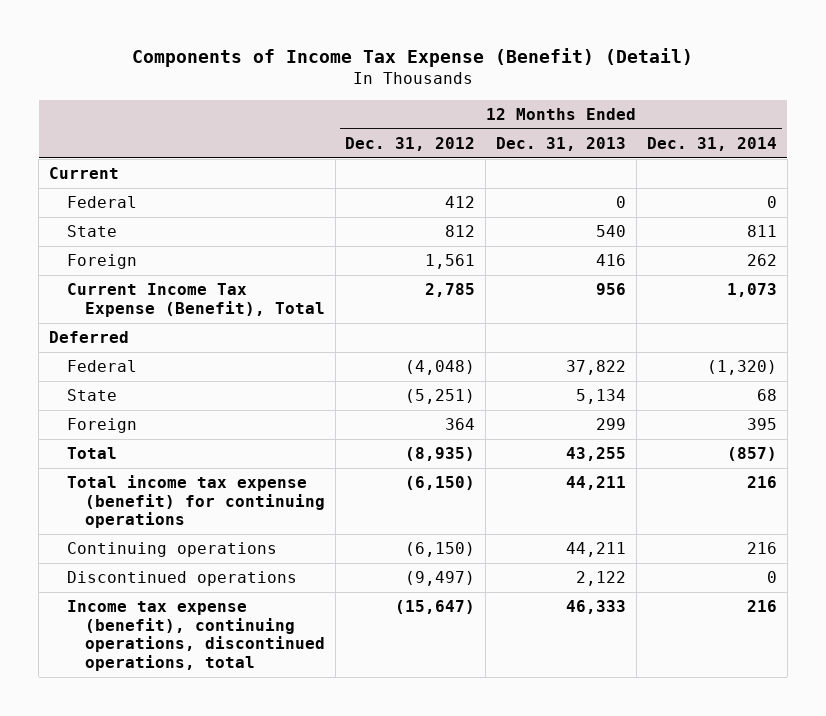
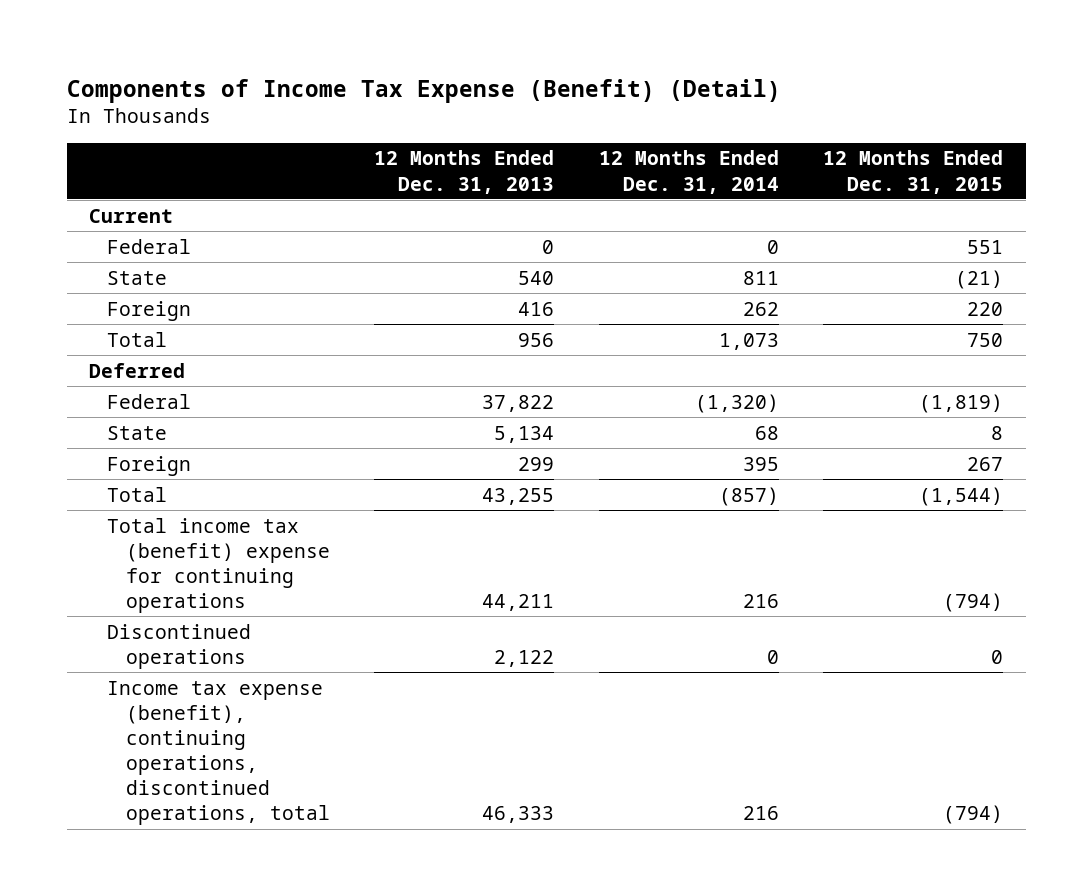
- | 12 Months Ended Dec. 31, 2012 | 12 Months Ended Dec. 31, 2013 | 12 Months Ended Dec. 31, 2014
+ | 12 Months Ended Dec. 31, 2013 | 12 Months Ended Dec. 31, 2014 | 12 Months Ended Dec. 31, 2015
- Current Income Tax Expense (Benefit), Total | 2,785 | 956 | 1,073
+ Total | 956 | 1,073 | 750
- Total income tax expense (benefit) for continuing operations | (6,150) | 44,211 | 216
- Continuing operations | (6,150) | 44,211 | 216
+ Total income tax (benefit) expense for continuing operations | 44,211 | 216 | (794)

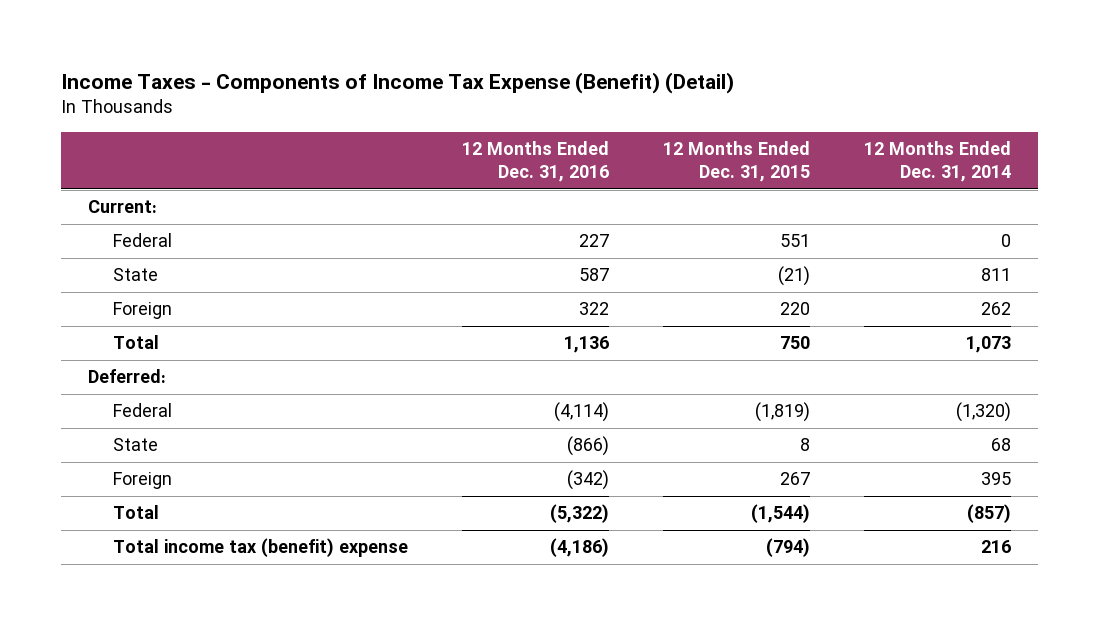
- Components of Income Tax Expense (Benefit) (Detail)
+ Income Taxes - Components of Income Tax Expense (Benefit) (Detail)
- | 12 Months Ended Dec. 31, 2013 | 12 Months Ended Dec. 31, 2014 | 12 Months Ended Dec. 31, 2015
+ | 12 Months Ended Dec. 31, 2016 | 12 Months Ended Dec. 31, 2015 | 12 Months Ended Dec. 31, 2014
- Current
+ Current:
- Deferred
+ Deferred:
- Total income tax (benefit) expense for continuing operations | 44,211 | 216 | (794)
- Discontinued operations | 2,122 | 0 | 0
- Income tax expense (benefit), continuing operations, discontinued operations, total | 46,333 | 216 | (794)
+ Total income tax (benefit) expense | (4,186) | (794) | 216

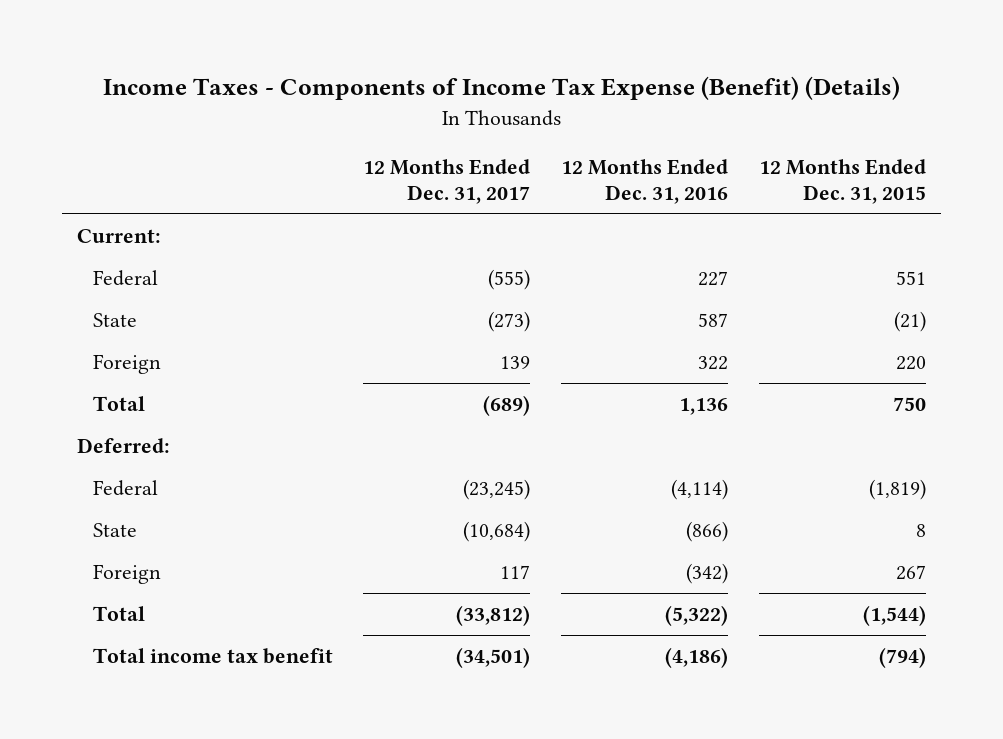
- Income Taxes - Components of Income Tax Expense (Benefit) (Detail)
+ Income Taxes - Components of Income Tax Expense (Benefit) (Details)
- | 12 Months Ended Dec. 31, 2016 | 12 Months Ended Dec. 31, 2015 | 12 Months Ended Dec. 31, 2014
+ | 12 Months Ended Dec. 31, 2017 | 12 Months Ended Dec. 31, 2016 | 12 Months Ended Dec. 31, 2015
- Total income tax (benefit) expense | (4,186) | (794) | 216
+ Total income tax benefit | (34,501) | (4,186) | (794)

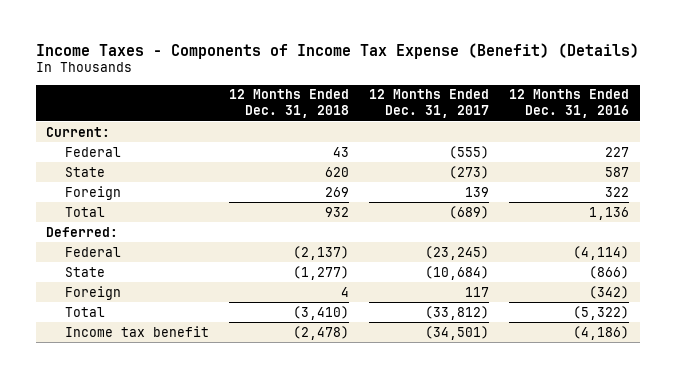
- | 12 Months Ended Dec. 31, 2017 | 12 Months Ended Dec. 31, 2016 | 12 Months Ended Dec. 31, 2015
+ | 12 Months Ended Dec. 31, 2018 | 12 Months Ended Dec. 31, 2017 | 12 Months Ended Dec. 31, 2016
- Total income tax benefit | (34,501) | (4,186) | (794)
+ Income tax benefit | (2,478) | (34,501) | (4,186)

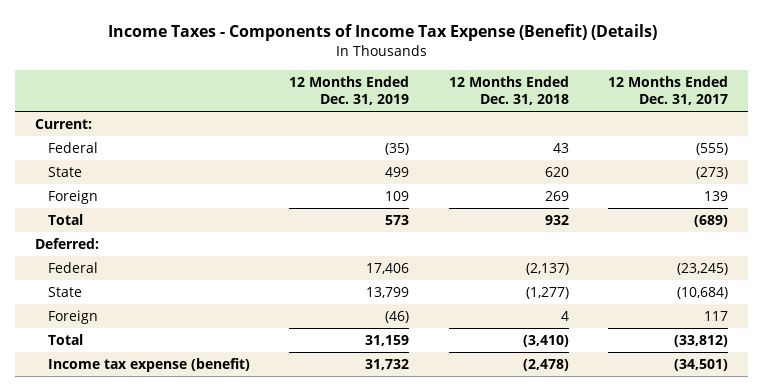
- | 12 Months Ended Dec. 31, 2018 | 12 Months Ended Dec. 31, 2017 | 12 Months Ended Dec. 31, 2016
+ | 12 Months Ended Dec. 31, 2019 | 12 Months Ended Dec. 31, 2018 | 12 Months Ended Dec. 31, 2017
- Income tax benefit | (2,478) | (34,501) | (4,186)
+ Income tax expense (benefit) | 31,732 | (2,478) | (34,501)

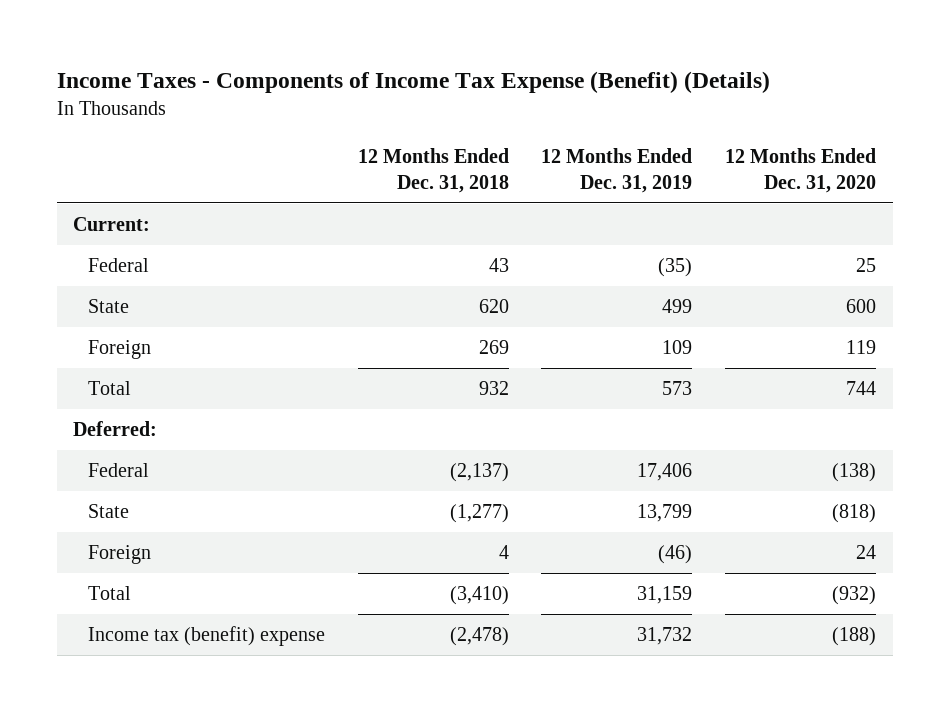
- | 12 Months Ended Dec. 31, 2019 | 12 Months Ended Dec. 31, 2018 | 12 Months Ended Dec. 31, 2017
+ | 12 Months Ended Dec. 31, 2018 | 12 Months Ended Dec. 31, 2019 | 12 Months Ended Dec. 31, 2020
- Income tax expense (benefit) | 31,732 | (2,478) | (34,501)
+ Income tax (benefit) expense | (2,478) | 31,732 | (188)

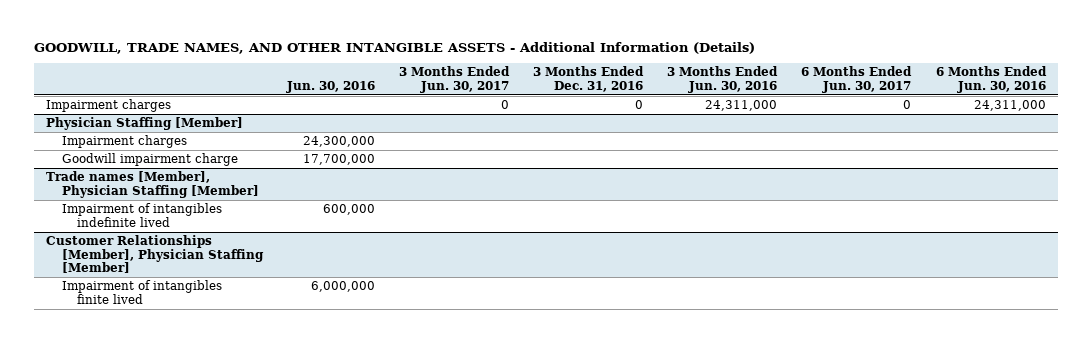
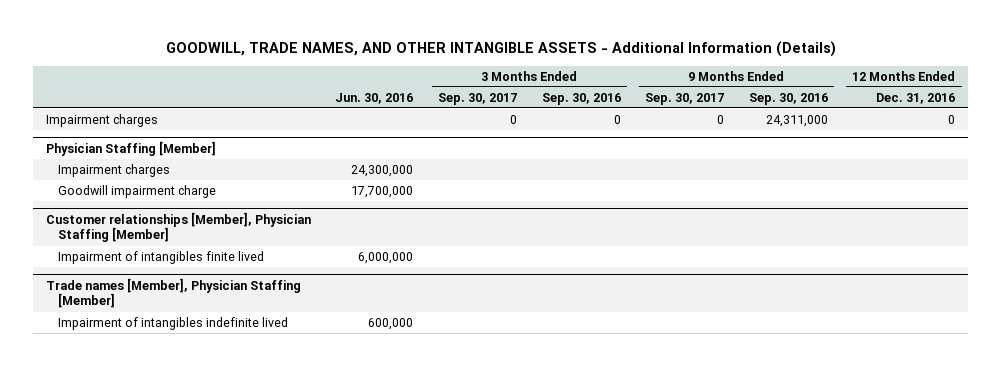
- | Jun. 30, 2016 | 3 Months Ended Jun. 30, 2017 | 3 Months Ended Dec. 31, 2016 | 3 Months Ended Jun. 30, 2016 | 6 Months Ended Jun. 30, 2017 | 6 Months Ended Jun. 30, 2016
+ | Jun. 30, 2016 | 3 Months Ended Sep. 30, 2017 | 3 Months Ended Sep. 30, 2016 | 9 Months Ended Sep. 30, 2017 | 9 Months Ended Sep. 30, 2016 | 12 Months Ended Dec. 31, 2016
+ Customer relationships [Member], Physician Staffing [Member]
+ Impairment of intangibles finite lived | 6,000,000 | | | | |
- Customer Relationships [Member], Physician Staffing [Member]
- Impairment of intangibles finite lived | 6,000,000 | | | | |

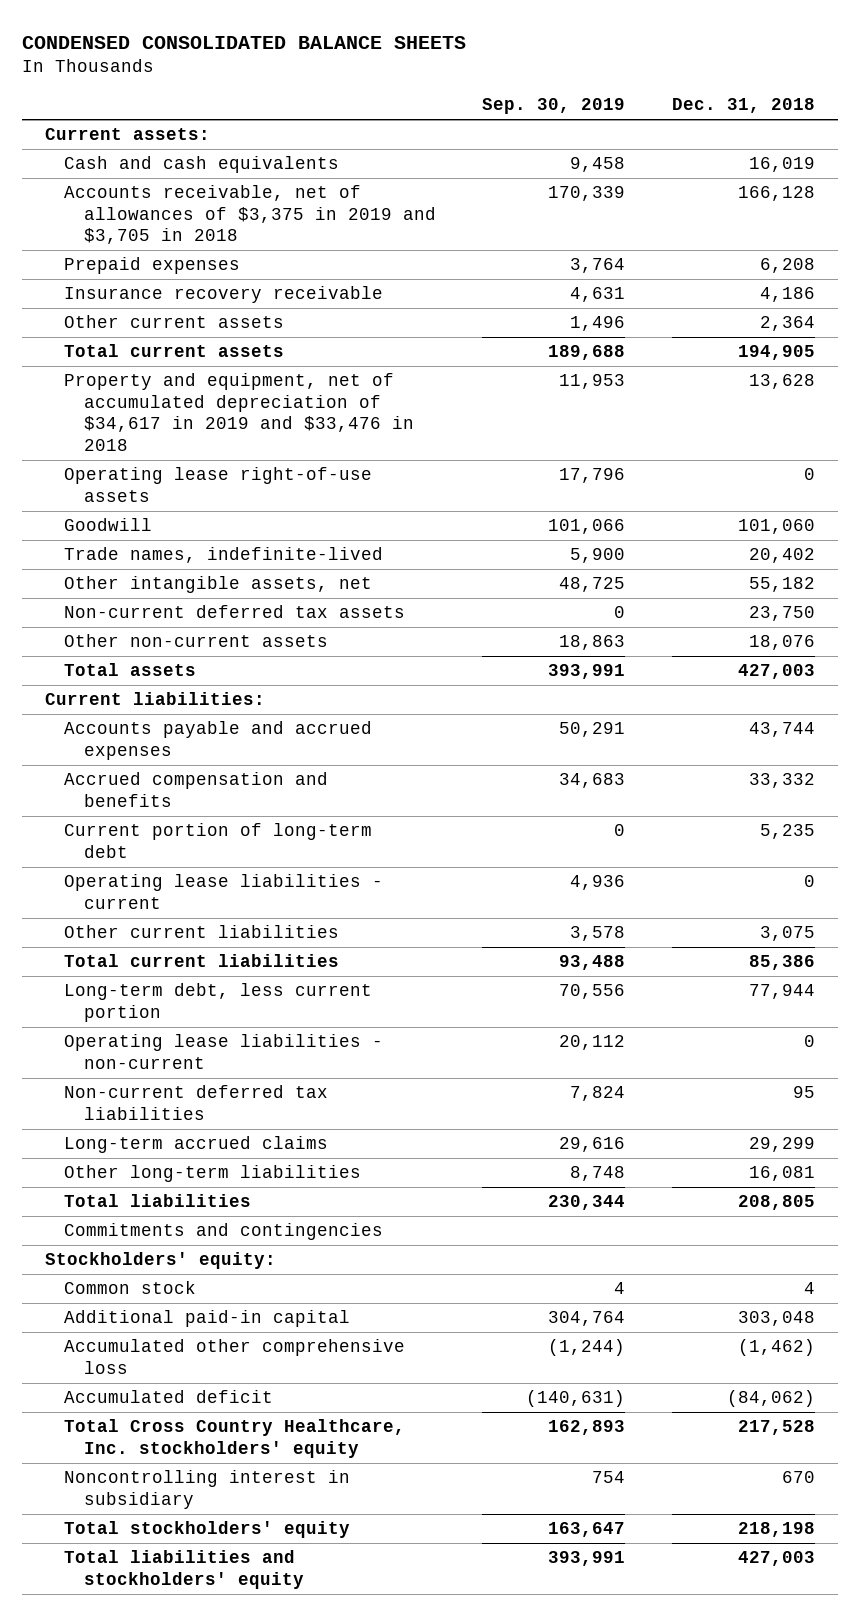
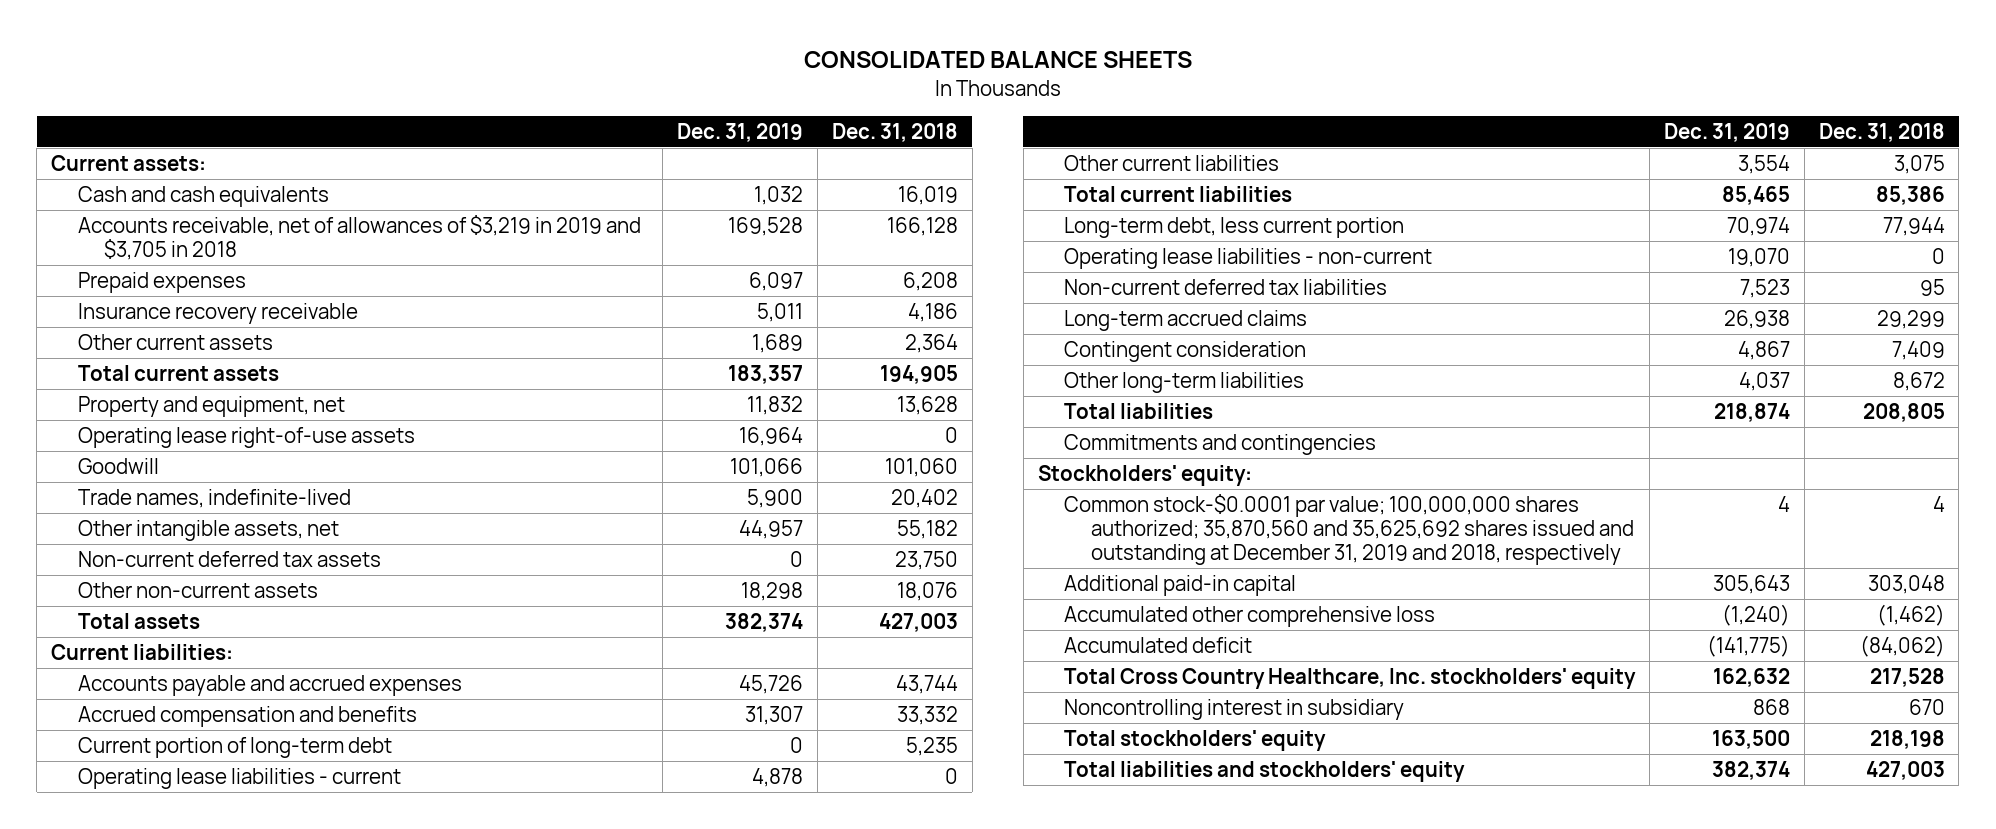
- CONDENSED CONSOLIDATED BALANCE SHEETS
+ CONSOLIDATED BALANCE SHEETS
- | Sep. 30, 2019 | Dec. 31, 2018
+ | Dec. 31, 2019 | Dec. 31, 2018
- Accounts receivable, net of allowances of $3,375 in 2019 and $3,705 in 2018 | 170,339 | 166,128
+ Accounts receivable, net of allowances of $3,219 in 2019 and $3,705 in 2018 | 169,528 | 166,128
- Property and equipment, net of accumulated depreciation of $34,617 in 2019 and $33,476 in 2018 | 11,953 | 13,628
+ Property and equipment, net | 11,832 | 13,628
- Other long-term liabilities | 8,748 | 16,081
+ Contingent consideration | 4,867 | 7,409
+ Other long-term liabilities | 4,037 | 8,672
- Common stock | 4 | 4
+ Common stock-$0.0001 par value; 100,000,000 shares authorized; 35,870,560 and 35,625,692 shares issued and outstanding at December 31, 2019 and 2018, respectively | 4 | 4

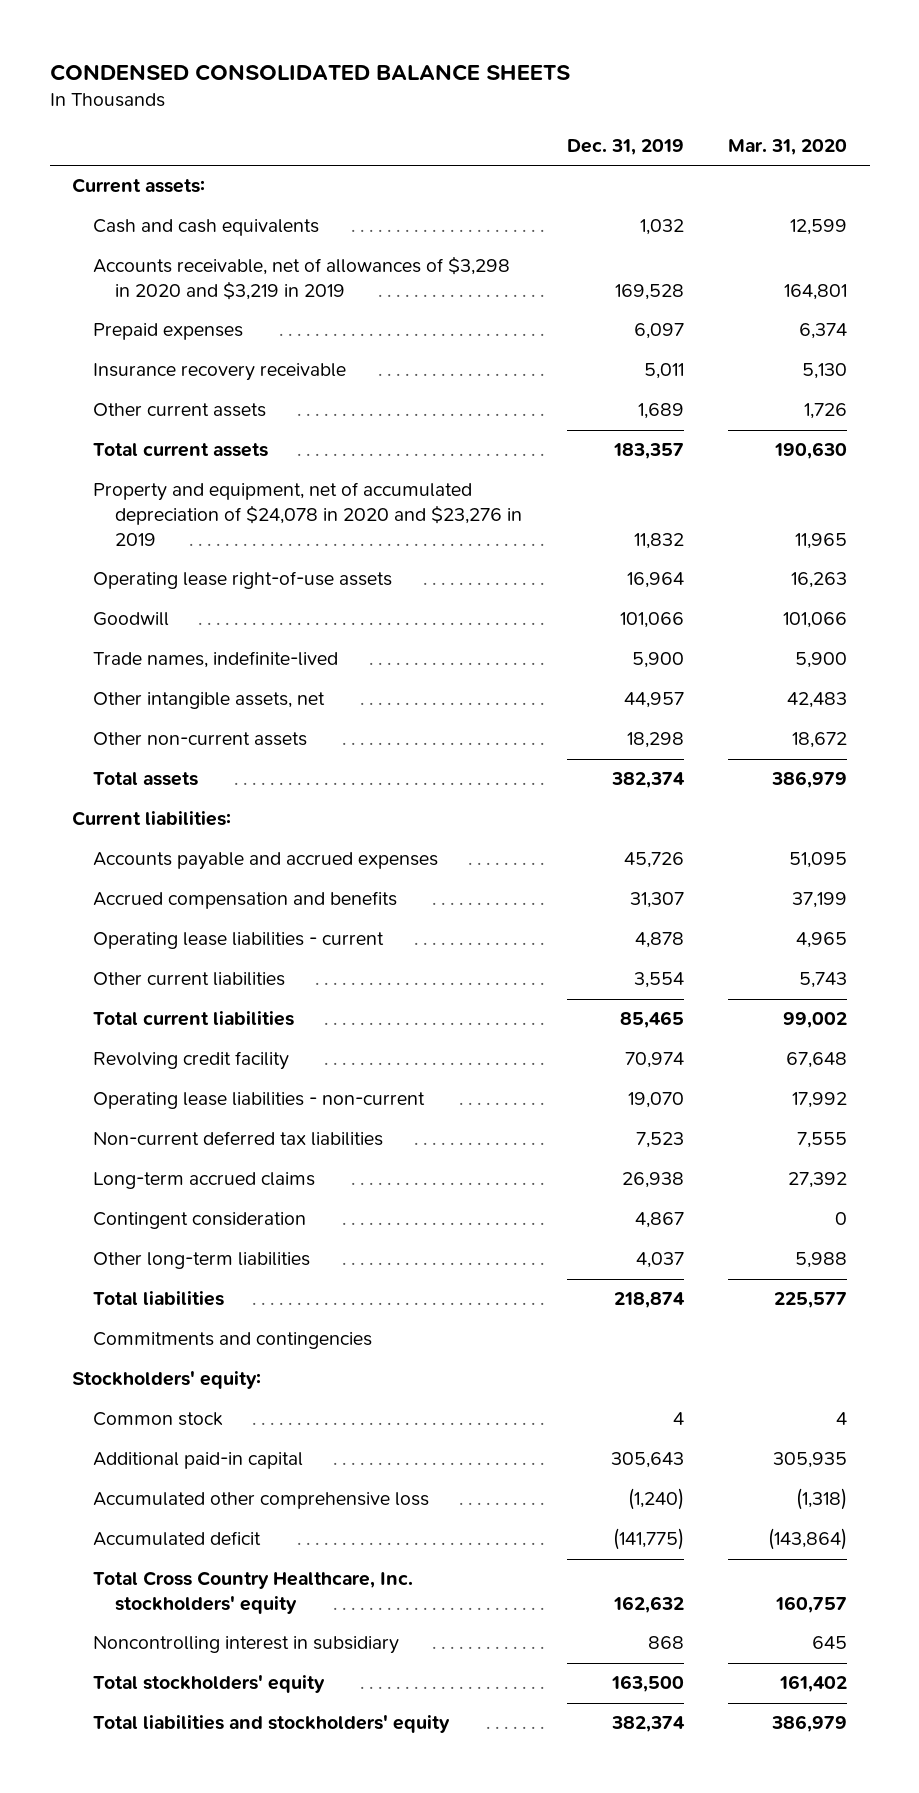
- CONSOLIDATED BALANCE SHEETS
+ CONDENSED CONSOLIDATED BALANCE SHEETS
- | Dec. 31, 2019 | Dec. 31, 2018
+ | Dec. 31, 2019 | Mar. 31, 2020
- Accounts receivable, net of allowances of $3,219 in 2019 and $3,705 in 2018 | 169,528 | 166,128
+ Accounts receivable, net of allowances of $3,298 in 2020 and $3,219 in 2019 | 169,528 | 164,801
- Property and equipment, net | 11,832 | 13,628
+ Property and equipment, net of accumulated depreciation of $24,078 in 2020 and $23,276 in 2019 | 11,832 | 11,965
- Non-current deferred tax assets | 0 | 23,750
- Current portion of long-term debt | 0 | 5,235
- Long-term debt, less current portion | 70,974 | 77,944
+ Revolving credit facility | 70,974 | 67,648
- Common stock-$0.0001 par value; 100,000,000 shares authorized; 35,870,560 and 35,625,692 shares issued and outstanding at December 31, 2019 and 2018, respectively | 4 | 4
+ Common stock | 4 | 4

